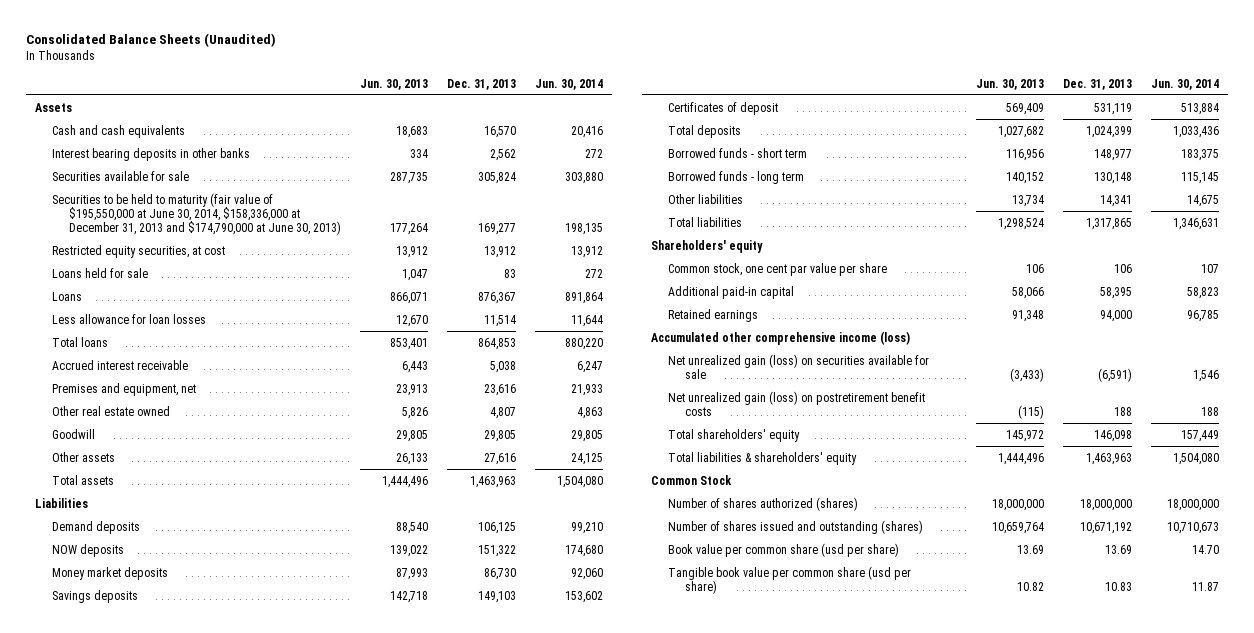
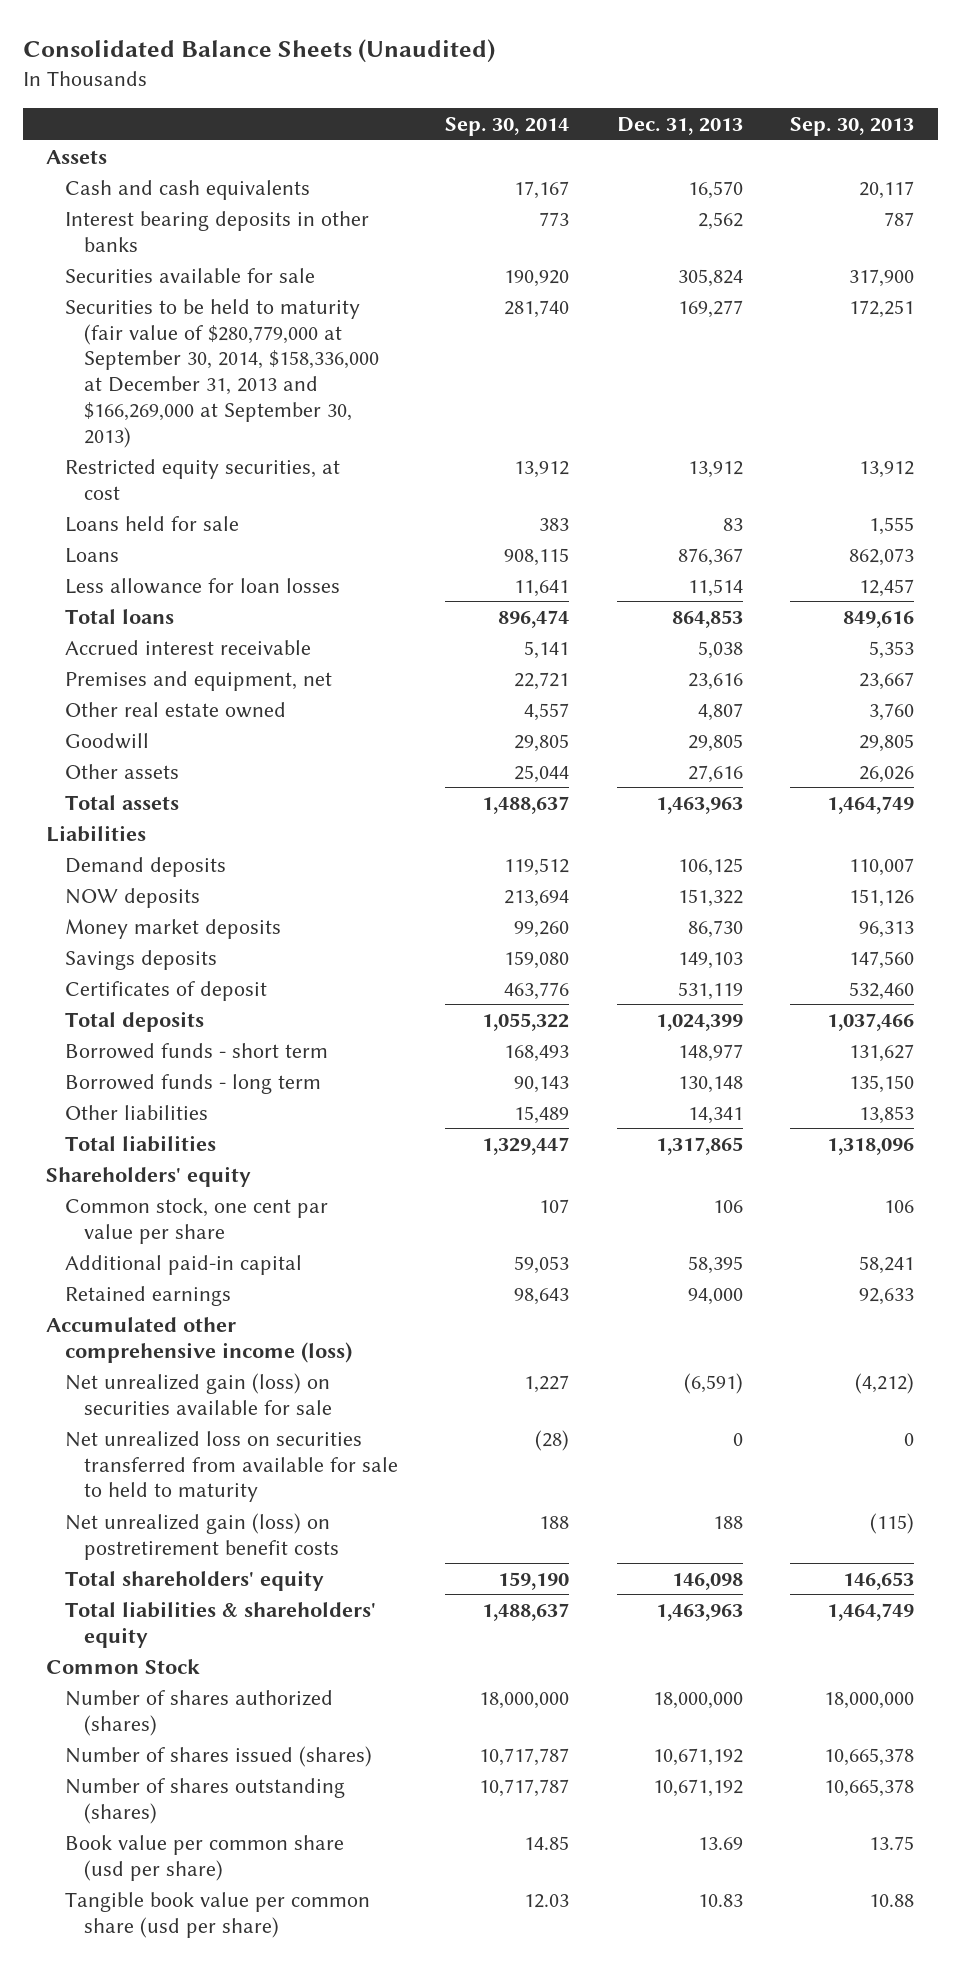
- | Jun. 30, 2013 | Dec. 31, 2013 | Jun. 30, 2014
+ | Sep. 30, 2014 | Dec. 31, 2013 | Sep. 30, 2013
- Securities to be held to maturity (fair value of $195,550,000 at June 30, 2014, $158,336,000 at December 31, 2013 and $174,790,000 at June 30, 2013) | 177,264 | 169,277 | 198,135
+ Securities to be held to maturity (fair value of $280,779,000 at September 30, 2014, $158,336,000 at December 31, 2013 and $166,269,000 at September 30, 2013) | 281,740 | 169,277 | 172,251
+ Net unrealized loss on securities transferred from available for sale to held to maturity | (28) | 0 | 0
- Number of shares issued and outstanding (shares) | 10,659,764 | 10,671,192 | 10,710,673
+ Number of shares issued (shares) | 10,717,787 | 10,671,192 | 10,665,378
+ Number of shares outstanding (shares) | 10,717,787 | 10,671,192 | 10,665,378

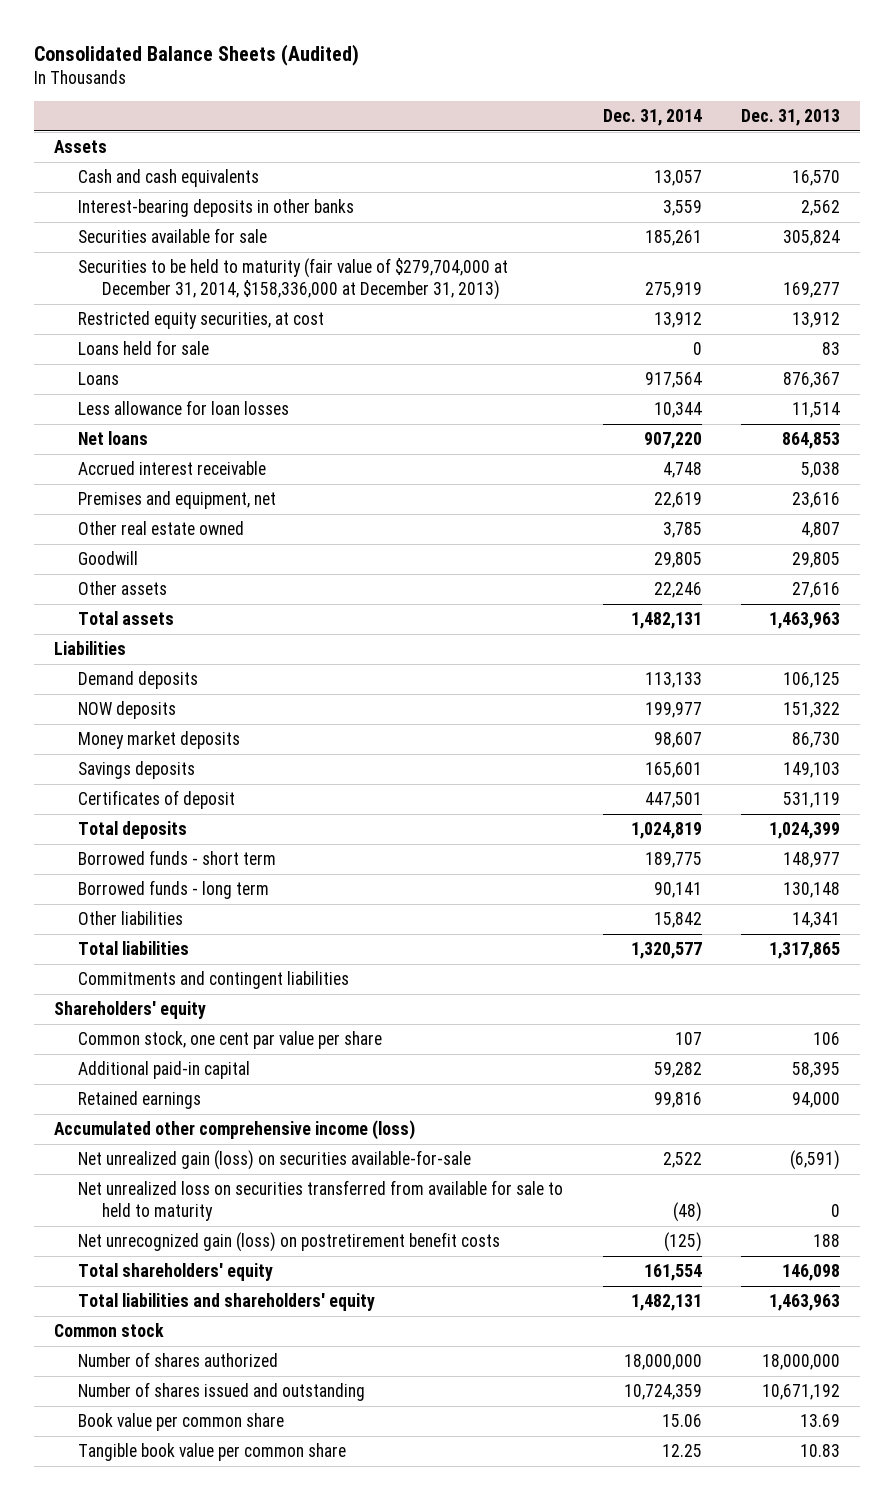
- Consolidated Balance Sheets (Unaudited)
+ Consolidated Balance Sheets (Audited)
- | Sep. 30, 2014 | Dec. 31, 2013 | Sep. 30, 2013
+ | Dec. 31, 2014 | Dec. 31, 2013
- Interest bearing deposits in other banks | 773 | 2,562 | 787
+ Interest-bearing deposits in other banks | 3,559 | 2,562
- Securities to be held to maturity (fair value of $280,779,000 at September 30, 2014, $158,336,000 at December 31, 2013 and $166,269,000 at September 30, 2013) | 281,740 | 169,277 | 172,251
+ Securities to be held to maturity (fair value of $279,704,000 at December 31, 2014, $158,336,000 at December 31, 2013) | 275,919 | 169,277
- Total loans | 896,474 | 864,853 | 849,616
+ Net loans | 907,220 | 864,853
+ Commitments and contingent liabilities
- Net unrealized gain (loss) on securities available for sale | 1,227 | (6,591) | (4,212)
+ Net unrealized gain (loss) on securities available-for-sale | 2,522 | (6,591)
- Net unrealized gain (loss) on postretirement benefit costs | 188 | 188 | (115)
+ Net unrecognized gain (loss) on postretirement benefit costs | (125) | 188
- Total liabilities & shareholders' equity | 1,488,637 | 1,463,963 | 1,464,749
- Common Stock
- Number of shares authorized (shares) | 18,000,000 | 18,000,000 | 18,000,000
- Number of shares issued (shares) | 10,717,787 | 10,671,192 | 10,665,378
- Number of shares outstanding (shares) | 10,717,787 | 10,671,192 | 10,665,378
- Book value per common share (usd per share) | 14.85 | 13.69 | 13.75
- Tangible book value per common share (usd per share) | 12.03 | 10.83 | 10.88
+ Total liabilities and shareholders' equity | 1,482,131 | 1,463,963
+ Common stock
+ Number of shares authorized | 18,000,000 | 18,000,000
+ Number of shares issued and outstanding | 10,724,359 | 10,671,192
+ Book value per common share | 15.06 | 13.69
+ Tangible book value per common share | 12.25 | 10.83

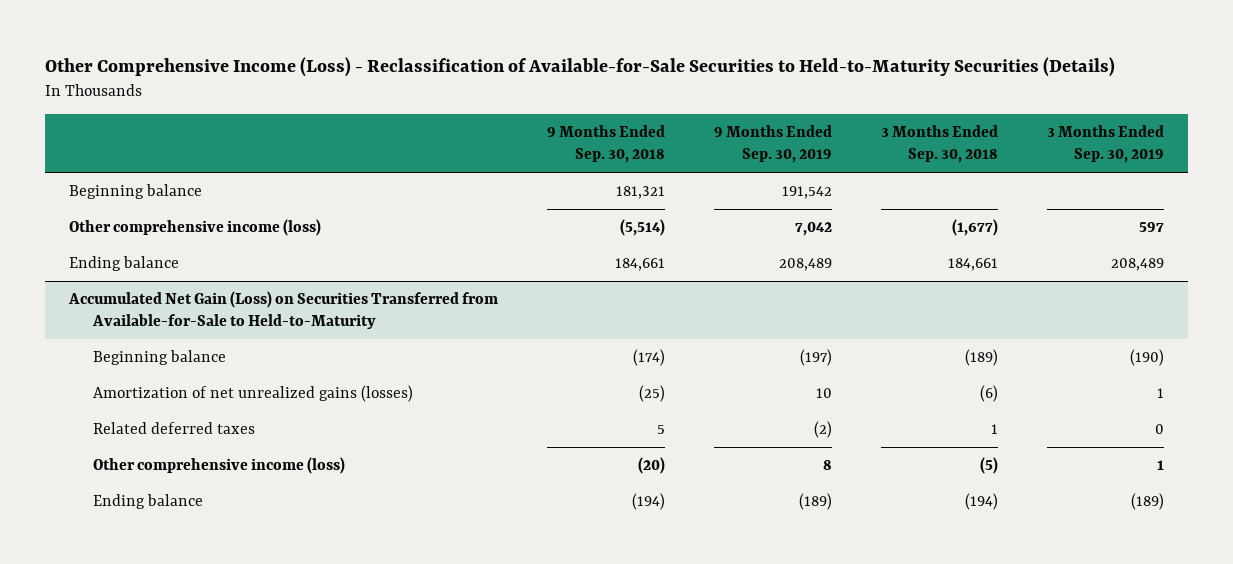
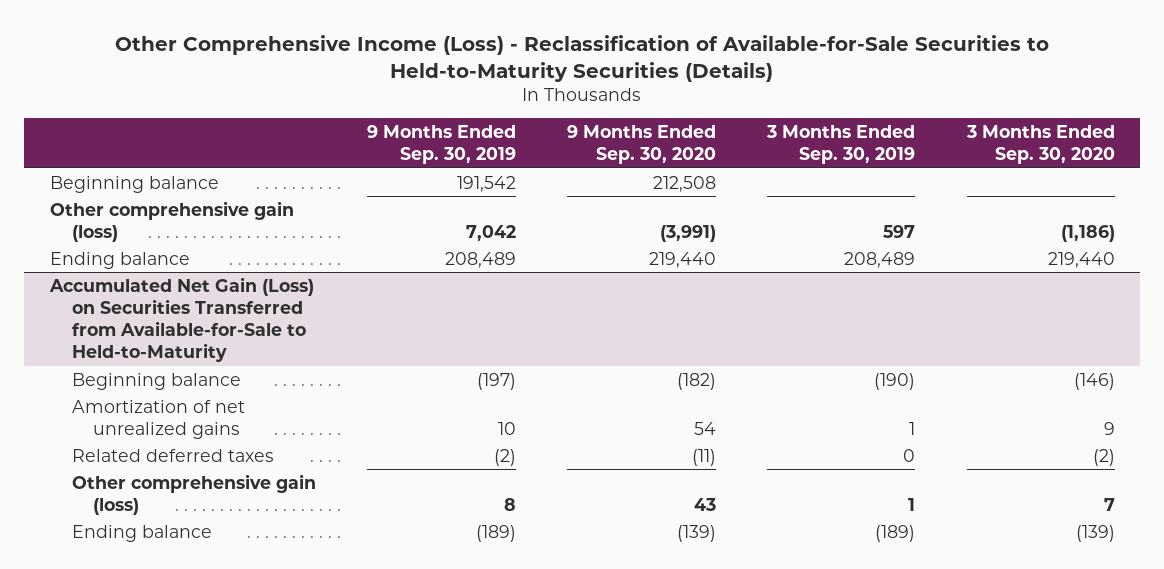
- | 9 Months Ended Sep. 30, 2018 | 9 Months Ended Sep. 30, 2019 | 3 Months Ended Sep. 30, 2018 | 3 Months Ended Sep. 30, 2019
+ | 9 Months Ended Sep. 30, 2019 | 9 Months Ended Sep. 30, 2020 | 3 Months Ended Sep. 30, 2019 | 3 Months Ended Sep. 30, 2020
- Other comprehensive income (loss) | (5,514) | 7,042 | (1,677) | 597
+ Other comprehensive gain (loss) | 7,042 | (3,991) | 597 | (1,186)
@ Accumulated Net Gain (Loss) on Securities Transferred from Available-for-Sale to Held-to-Maturity
- Amortization of net unrealized gains (losses) | (25) | 10 | (6) | 1
+ Amortization of net unrealized gains | 10 | 54 | 1 | 9
- Other comprehensive income (loss) | (20) | 8 | (5) | 1
+ Other comprehensive gain (loss) | 8 | 43 | 1 | 7

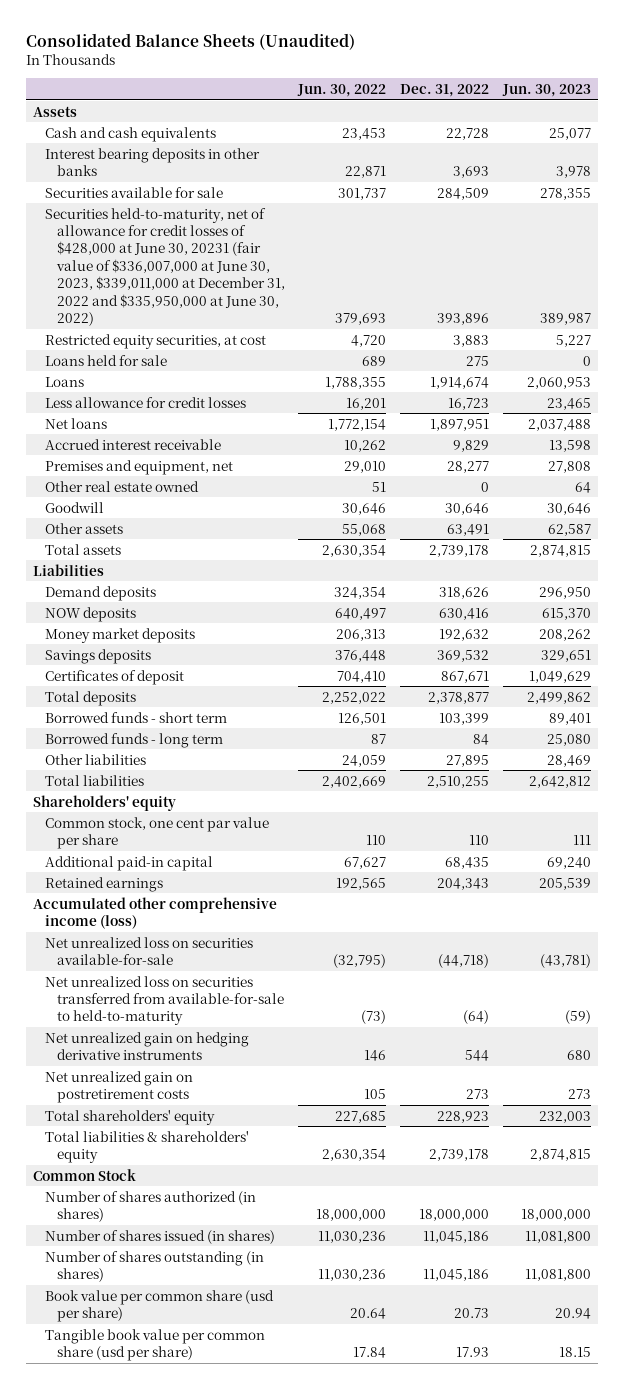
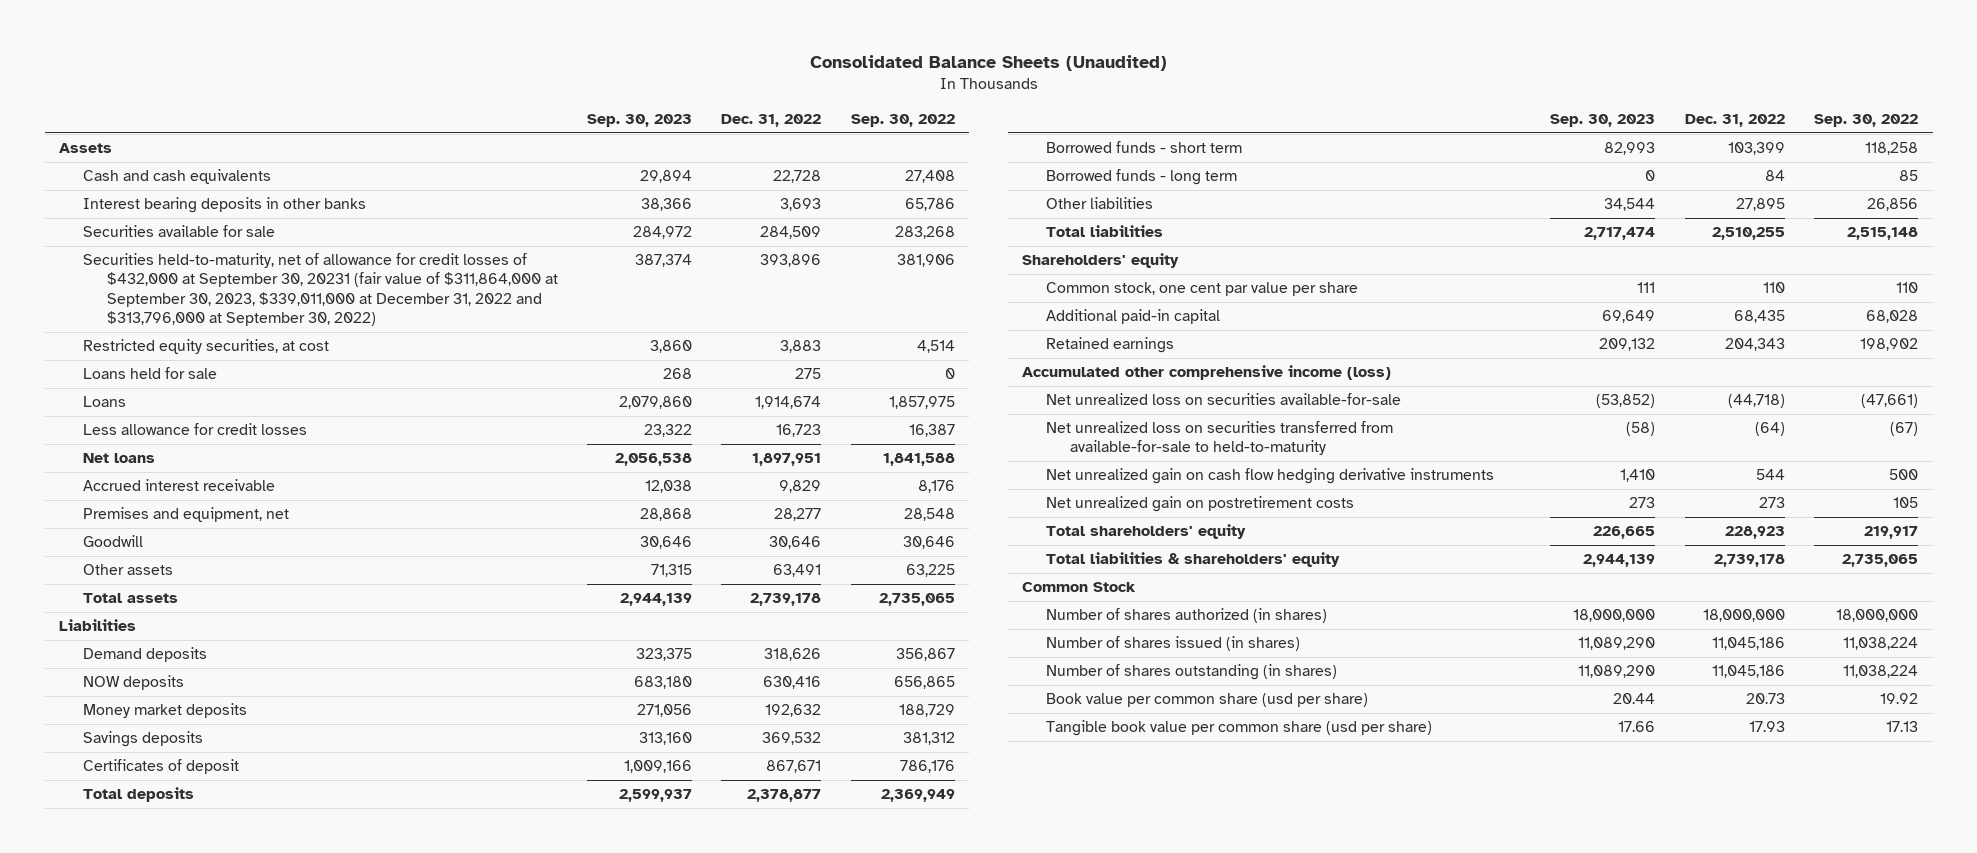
- | Jun. 30, 2022 | Dec. 31, 2022 | Jun. 30, 2023
+ | Sep. 30, 2023 | Dec. 31, 2022 | Sep. 30, 2022
- Securities held-to-maturity, net of allowance for credit losses of $428,000 at June 30, 20231 (fair value of $336,007,000 at June 30, 2023, $339,011,000 at December 31, 2022 and $335,950,000 at June 30, 2022) | 379,693 | 393,896 | 389,987
+ Securities held-to-maturity, net of allowance for credit losses of $432,000 at September 30, 20231 (fair value of $311,864,000 at September 30, 2023, $339,011,000 at December 31, 2022 and $313,796,000 at September 30, 2022) | 387,374 | 393,896 | 381,906
- Other real estate owned | 51 | 0 | 64
- Net unrealized gain on hedging derivative instruments | 146 | 544 | 680
+ Net unrealized gain on cash flow hedging derivative instruments | 1,410 | 544 | 500

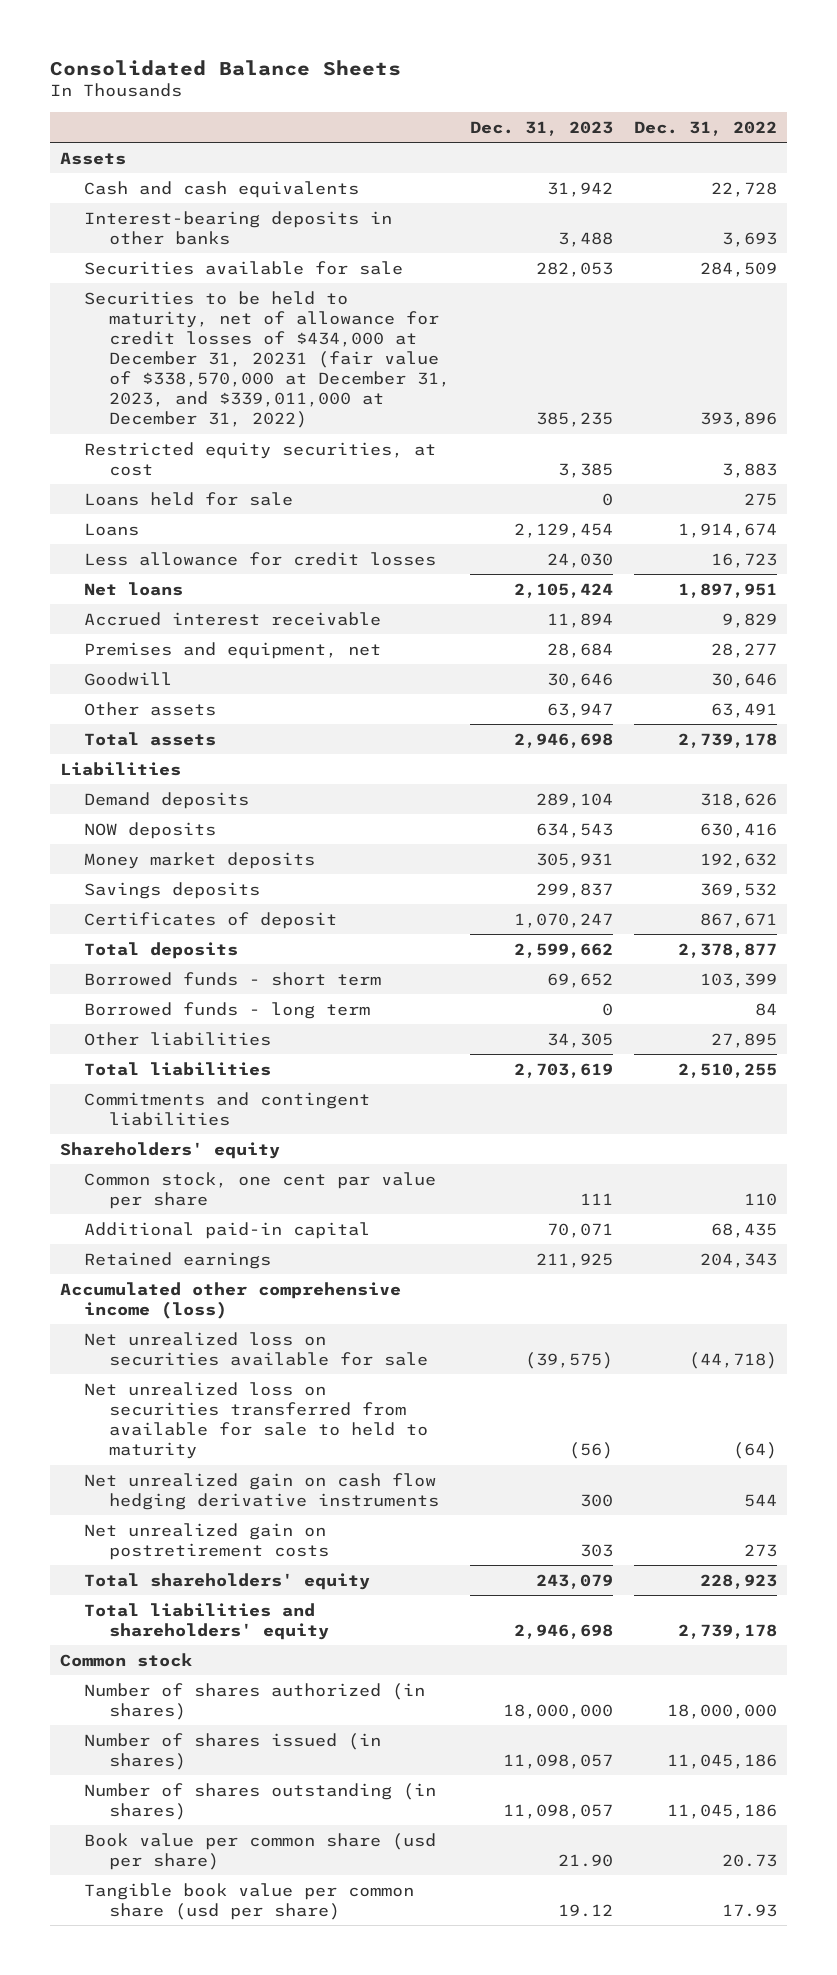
- Consolidated Balance Sheets (Unaudited)
+ Consolidated Balance Sheets
- | Sep. 30, 2023 | Dec. 31, 2022 | Sep. 30, 2022
+ | Dec. 31, 2023 | Dec. 31, 2022
- Interest bearing deposits in other banks | 38,366 | 3,693 | 65,786
+ Interest-bearing deposits in other banks | 3,488 | 3,693
- Securities held-to-maturity, net of allowance for credit losses of $432,000 at September 30, 20231 (fair value of $311,864,000 at September 30, 2023, $339,011,000 at December 31, 2022 and $313,796,000 at September 30, 2022) | 387,374 | 393,896 | 381,906
+ Securities to be held to maturity, net of allowance for credit losses of $434,000 at December 31, 20231 (fair value of $338,570,000 at December 31, 2023, and $339,011,000 at December 31, 2022) | 385,235 | 393,896
+ Commitments and contingent liabilities
- Net unrealized loss on securities available-for-sale | (53,852) | (44,718) | (47,661)
- Net unrealized loss on securities transferred from available-for-sale to held-to-maturity | (58) | (64) | (67)
+ Net unrealized loss on securities available for sale | (39,575) | (44,718)
+ Net unrealized loss on securities transferred from available for sale to held to maturity | (56) | (64)
- Total liabilities & shareholders' equity | 2,944,139 | 2,739,178 | 2,735,065
- Common Stock
+ Total liabilities and shareholders' equity | 2,946,698 | 2,739,178
+ Common stock

